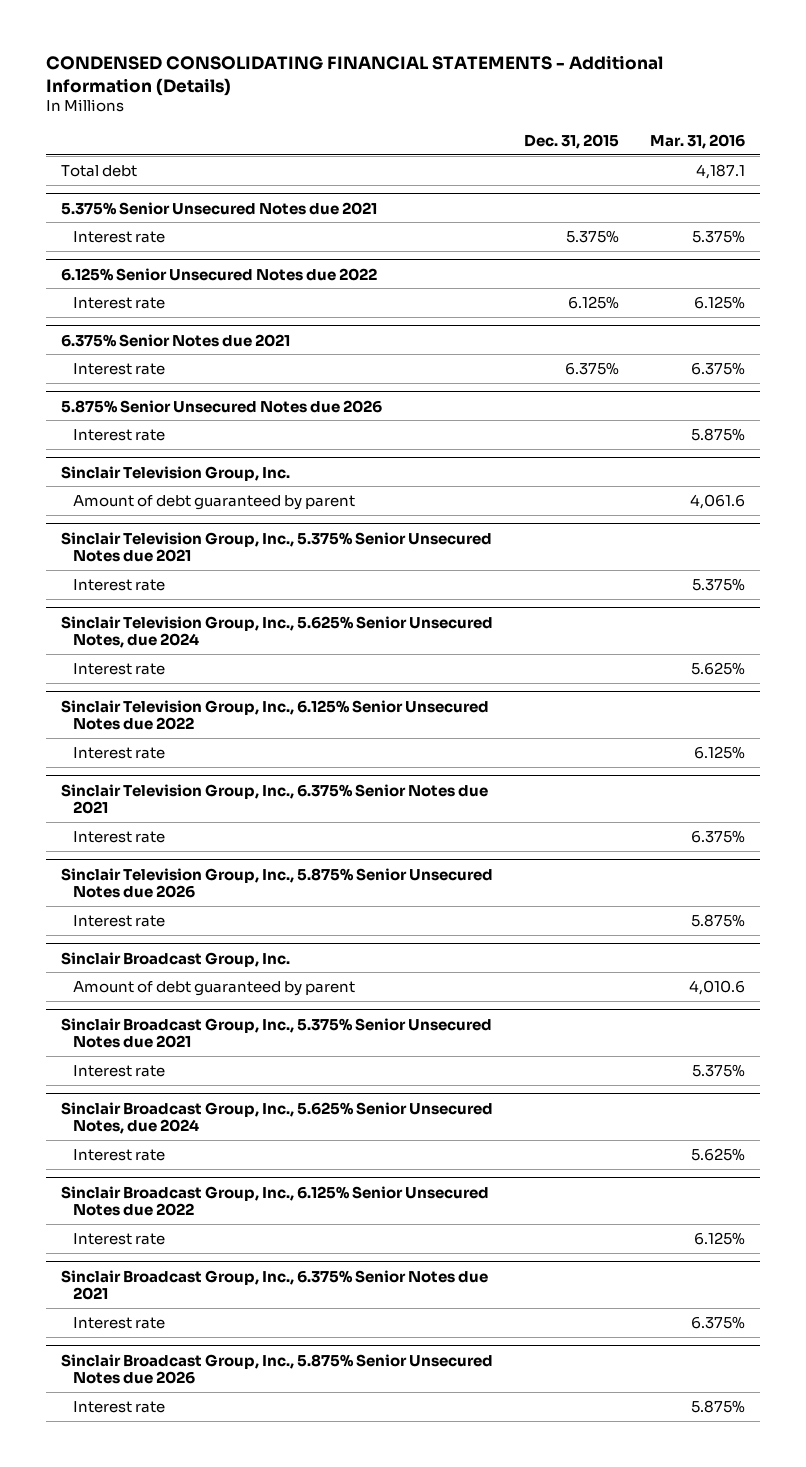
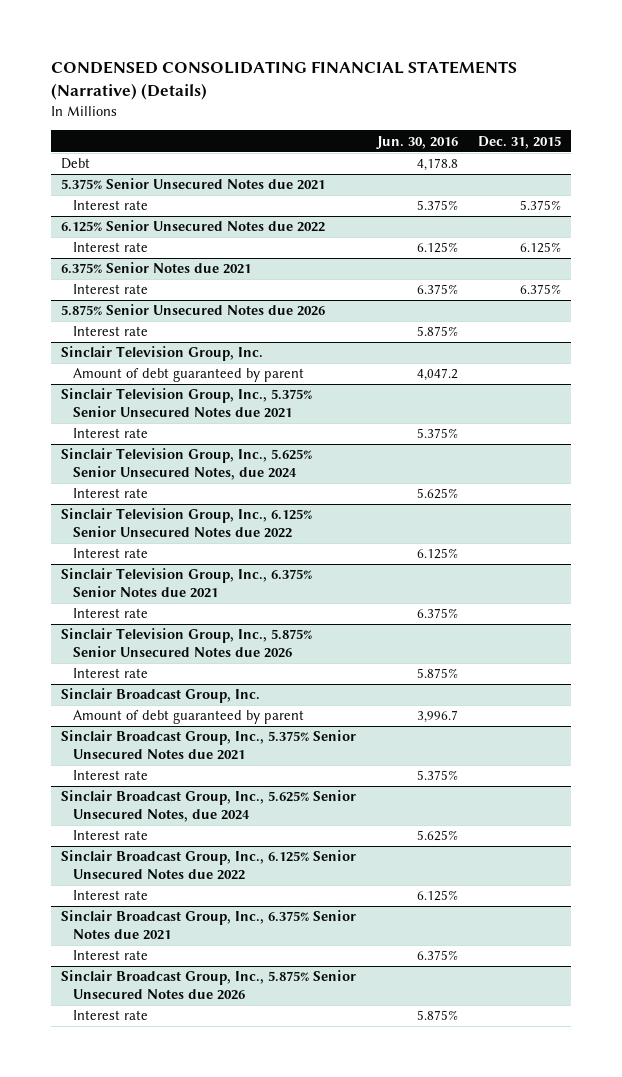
- CONDENSED CONSOLIDATING FINANCIAL STATEMENTS - Additional Information (Details)
+ CONDENSED CONSOLIDATING FINANCIAL STATEMENTS (Narrative) (Details)
- | Dec. 31, 2015 | Mar. 31, 2016
+ | Jun. 30, 2016 | Dec. 31, 2015
- Total debt | | 4,187.1
+ Debt | 4,178.8 |

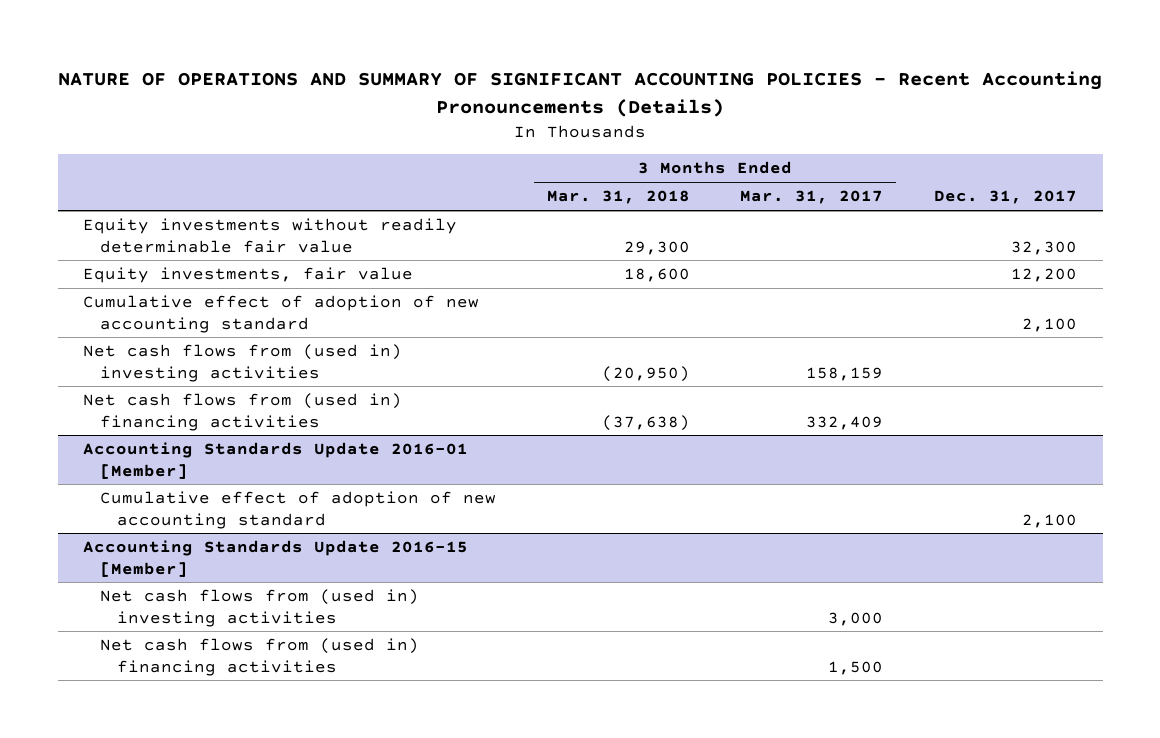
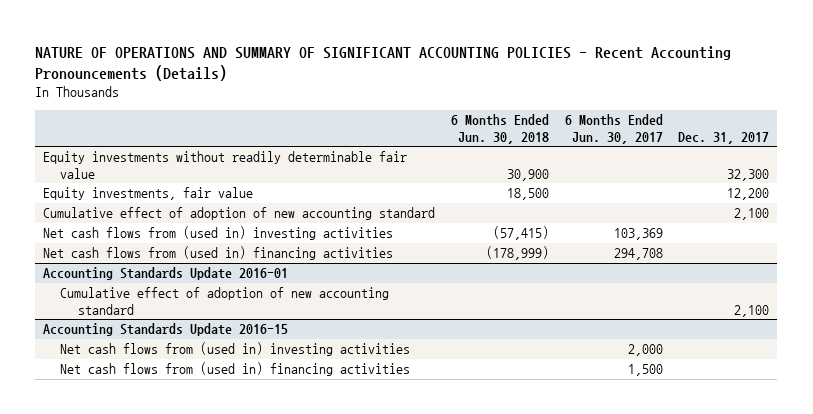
- | 3 Months Ended Mar. 31, 2018 | 3 Months Ended Mar. 31, 2017 | Dec. 31, 2017
+ | 6 Months Ended Jun. 30, 2018 | 6 Months Ended Jun. 30, 2017 | Dec. 31, 2017
- Accounting Standards Update 2016-01 [Member]
+ Accounting Standards Update 2016-01
- Accounting Standards Update 2016-15 [Member]
+ Accounting Standards Update 2016-15

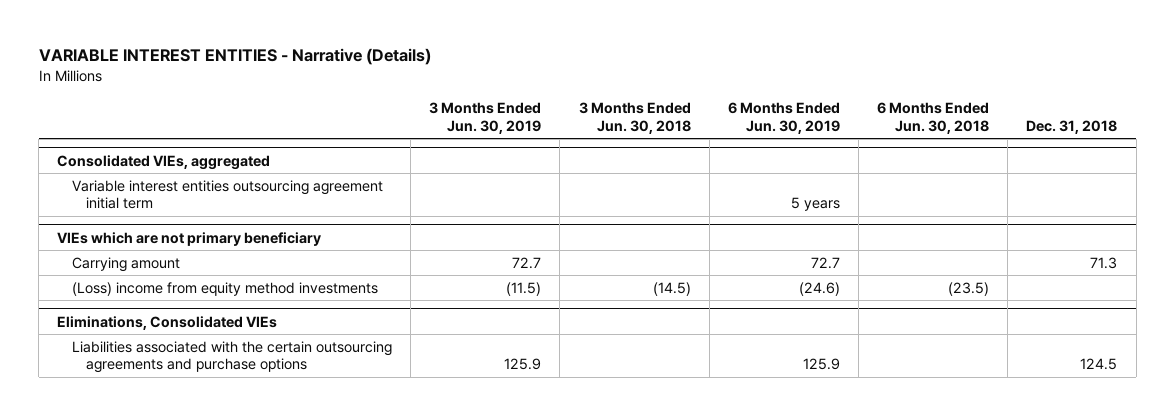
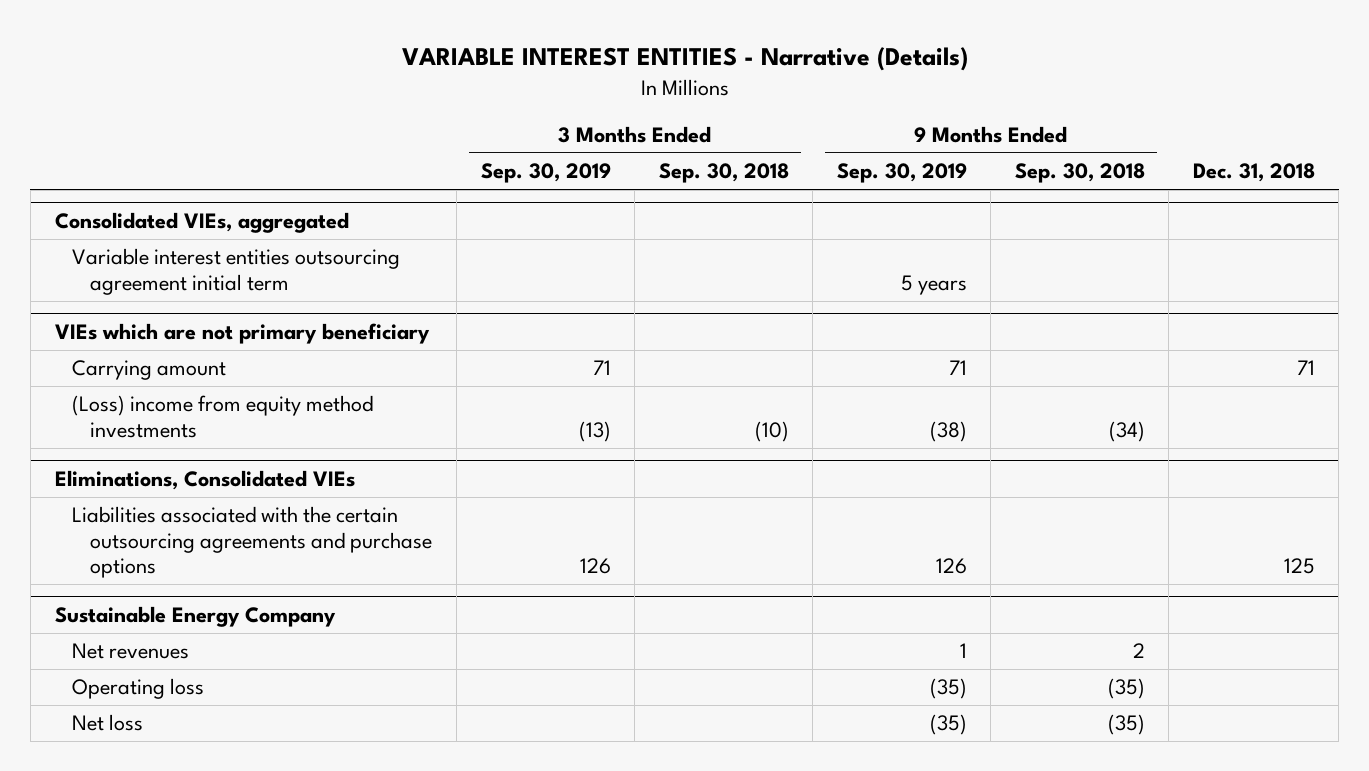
- | 3 Months Ended Jun. 30, 2019 | 3 Months Ended Jun. 30, 2018 | 6 Months Ended Jun. 30, 2019 | 6 Months Ended Jun. 30, 2018 | Dec. 31, 2018
+ | 3 Months Ended Sep. 30, 2019 | 3 Months Ended Sep. 30, 2018 | 9 Months Ended Sep. 30, 2019 | 9 Months Ended Sep. 30, 2018 | Dec. 31, 2018
@ VIEs which are not primary beneficiary
- Carrying amount | 72.7 | | 72.7 | | 71.3
+ Carrying amount | 71 | | 71 | | 71
@ Eliminations, Consolidated VIEs
- Liabilities associated with the certain outsourcing agreements and purchase options | 125.9 | | 125.9 | | 124.5
+ Liabilities associated with the certain outsourcing agreements and purchase options | 126 | | 126 | | 125
+ Sustainable Energy Company
+ Net revenues | | | 1 | 2 |
+ Operating loss | | | (35) | (35) |
+ Net loss | | | (35) | (35) |

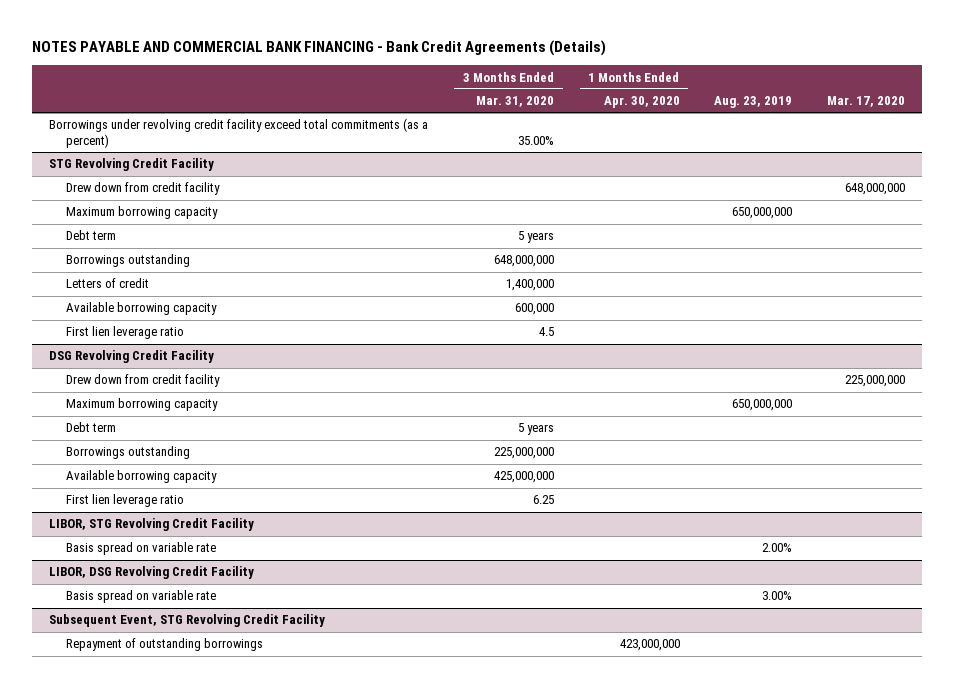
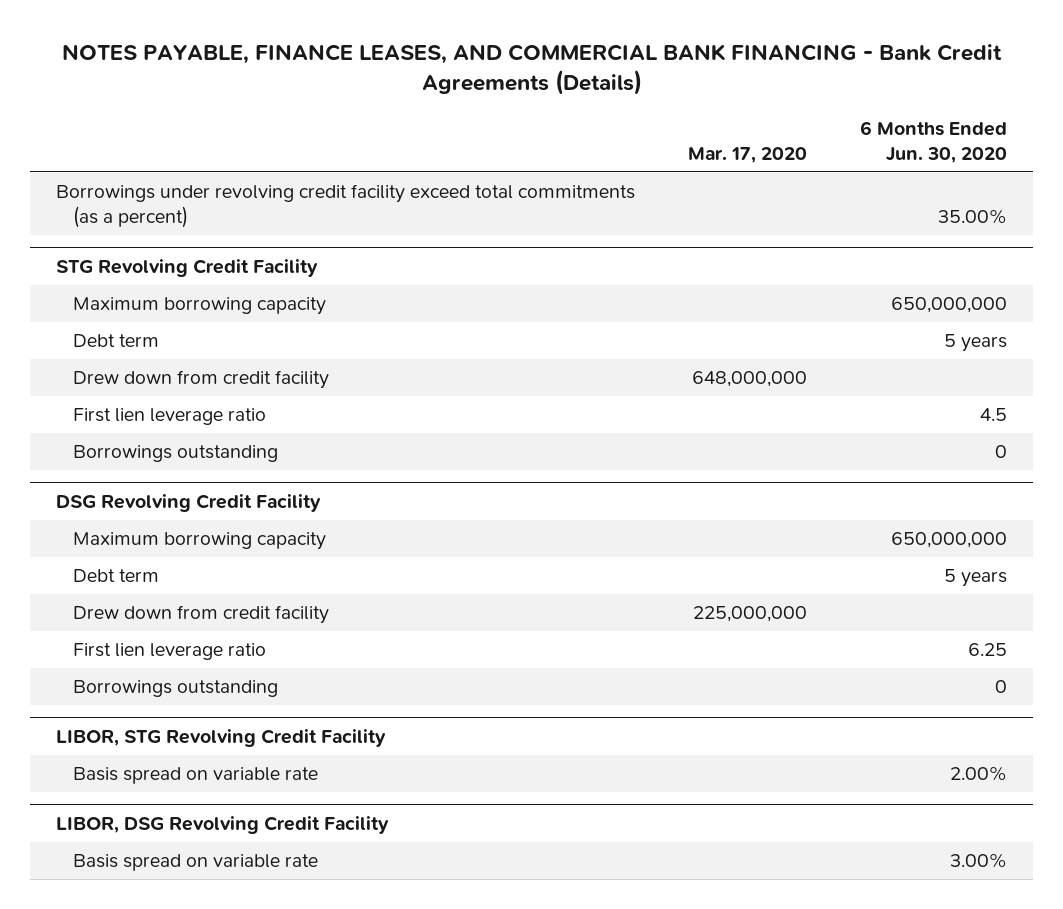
- NOTES PAYABLE AND COMMERCIAL BANK FINANCING - Bank Credit Agreements (Details)
+ NOTES PAYABLE, FINANCE LEASES, AND COMMERCIAL BANK FINANCING - Bank Credit Agreements (Details)
- | 3 Months Ended Mar. 31, 2020 | 1 Months Ended Apr. 30, 2020 | Aug. 23, 2019 | Mar. 17, 2020
+ | Mar. 17, 2020 | 6 Months Ended Jun. 30, 2020
@ STG Revolving Credit Facility
- Letters of credit | 1,400,000 | | |
- Available borrowing capacity | 600,000 | | |
moved down: Drew down from credit facility | 648,000,000 |
moved down: Borrowings outstanding | | 0
@ DSG Revolving Credit Facility
- Available borrowing capacity | 425,000,000 | | |
moved down: Drew down from credit facility | 225,000,000 |
moved down: Borrowings outstanding | | 0
- Subsequent Event, STG Revolving Credit Facility
- Repayment of outstanding borrowings | | 423,000,000 | |

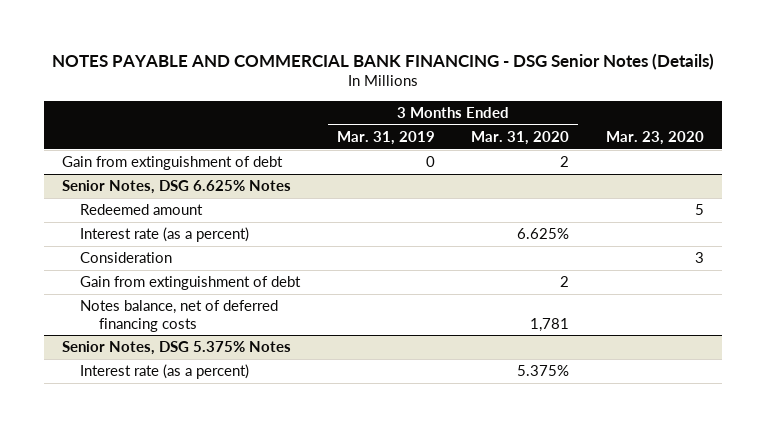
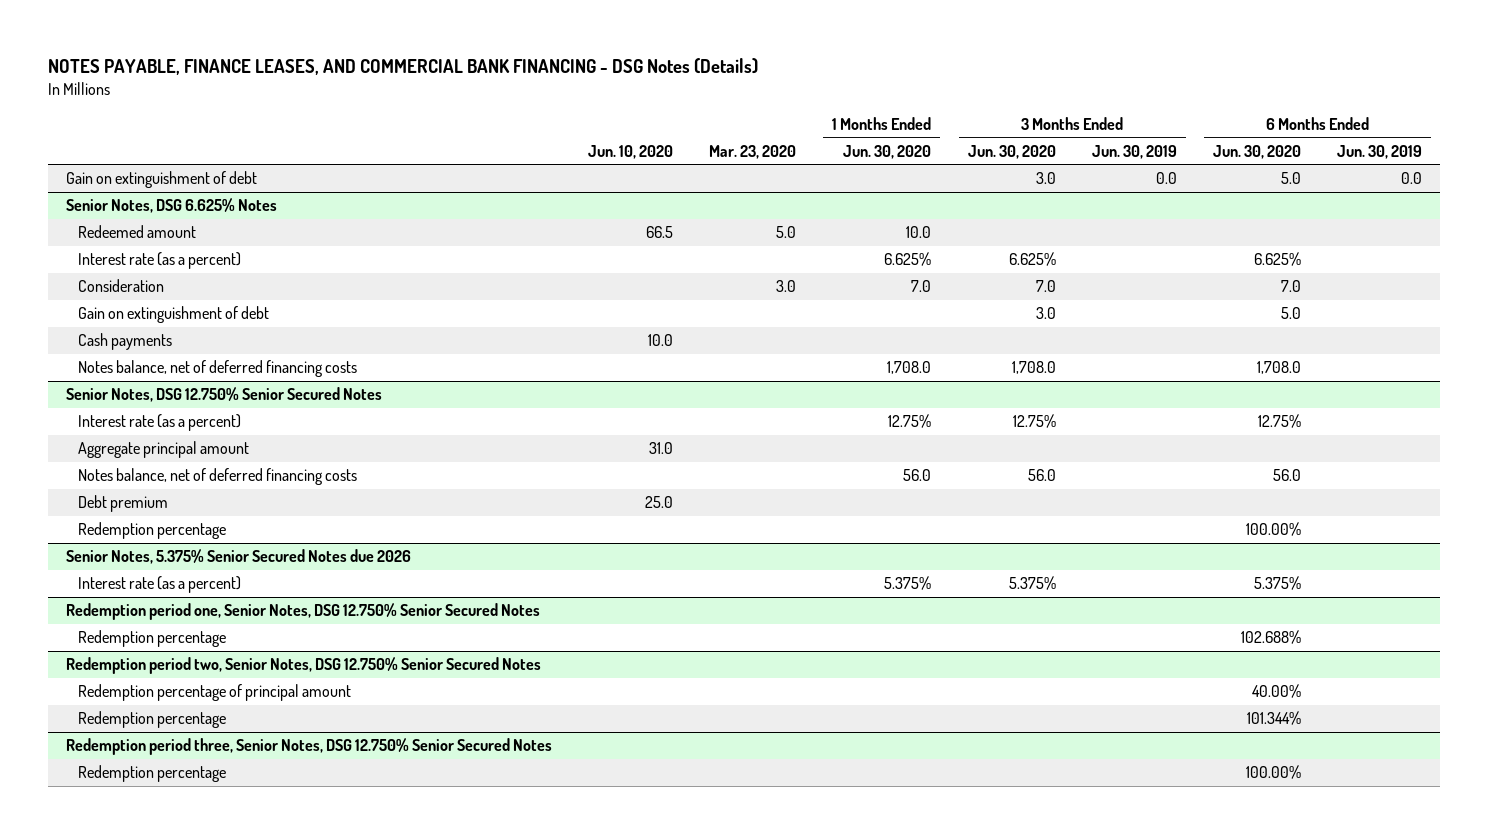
- NOTES PAYABLE AND COMMERCIAL BANK FINANCING - DSG Senior Notes (Details)
+ NOTES PAYABLE, FINANCE LEASES, AND COMMERCIAL BANK FINANCING - DSG Notes (Details)
- | 3 Months Ended Mar. 31, 2019 | 3 Months Ended Mar. 31, 2020 | Mar. 23, 2020
+ | Jun. 10, 2020 | Mar. 23, 2020 | 1 Months Ended Jun. 30, 2020 | 3 Months Ended Jun. 30, 2020 | 3 Months Ended Jun. 30, 2019 | 6 Months Ended Jun. 30, 2020 | 6 Months Ended Jun. 30, 2019
- Gain from extinguishment of debt | 0 | 2 |
+ Gain on extinguishment of debt | | | | 3.0 | 0.0 | 5.0 | 0.0
@ Senior Notes, DSG 6.625% Notes
- Redeemed amount | | | 5
+ Redeemed amount | 66.5 | 5.0 | 10.0 | | | |
- Consideration | | | 3
- Gain from extinguishment of debt | | 2 |
+ Consideration | | 3.0 | 7.0 | 7.0 | | 7.0 |
+ Gain on extinguishment of debt | | | | 3.0 | | 5.0 |
+ Cash payments | 10.0 | | | | | |
- Senior Notes, DSG 5.375% Notes
+ Senior Notes, DSG 12.750% Senior Secured Notes
+ Interest rate (as a percent) | | | 12.75% | 12.75% | | 12.75% |
+ Aggregate principal amount | 31.0 | | | | | |
+ Notes balance, net of deferred financing costs | | | 56.0 | 56.0 | | 56.0 |
+ Debt premium | 25.0 | | | | | |
+ Redemption percentage | | | | | | 100.00% |
+ Senior Notes, 5.375% Senior Secured Notes due 2026
+ Redemption period one, Senior Notes, DSG 12.750% Senior Secured Notes
+ Redemption percentage | | | | | | 102.688% |
+ Redemption period two, Senior Notes, DSG 12.750% Senior Secured Notes
+ Redemption percentage of principal amount | | | | | | 40.00% |
+ Redemption percentage | | | | | | 101.344% |
+ Redemption period three, Senior Notes, DSG 12.750% Senior Secured Notes
+ Redemption percentage | | | | | | 100.00% |

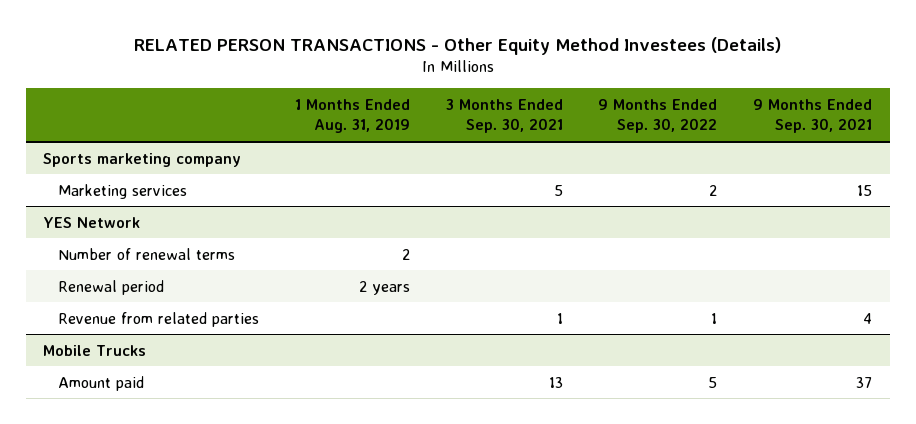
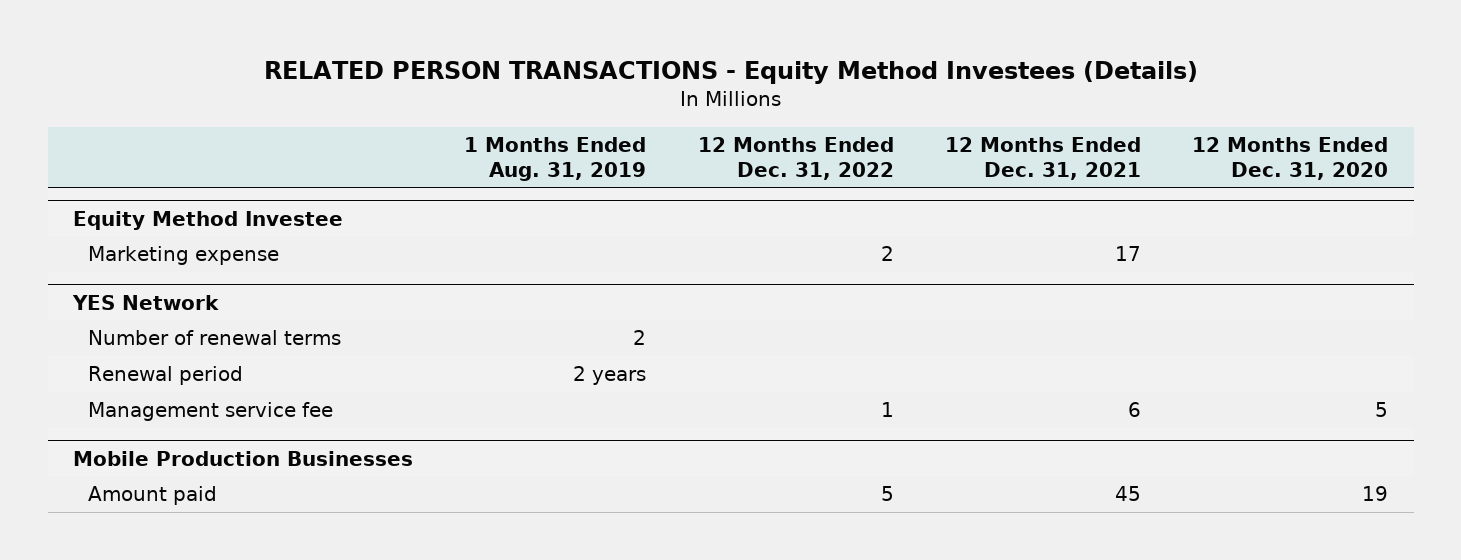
- RELATED PERSON TRANSACTIONS - Other Equity Method Investees (Details)
+ RELATED PERSON TRANSACTIONS - Equity Method Investees (Details)
- | 1 Months Ended Aug. 31, 2019 | 3 Months Ended Sep. 30, 2021 | 9 Months Ended Sep. 30, 2022 | 9 Months Ended Sep. 30, 2021
+ | 1 Months Ended Aug. 31, 2019 | 12 Months Ended Dec. 31, 2022 | 12 Months Ended Dec. 31, 2021 | 12 Months Ended Dec. 31, 2020
- Sports marketing company
- Marketing services | | 5 | 2 | 15
+ Equity Method Investee
+ Marketing expense | | 2 | 17 |
@ YES Network
- Revenue from related parties | | 1 | 1 | 4
- Mobile Trucks
@ YES Network
+ Management service fee | | 1 | 6 | 5
+ Mobile Production Businesses

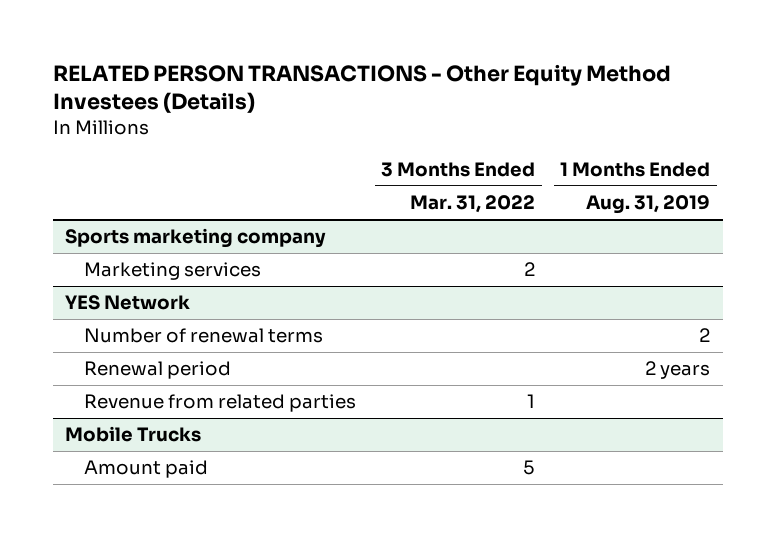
- RELATED PERSON TRANSACTIONS - Equity Method Investees (Details)
+ RELATED PERSON TRANSACTIONS - Other Equity Method Investees (Details)
- | 1 Months Ended Aug. 31, 2019 | 12 Months Ended Dec. 31, 2022 | 12 Months Ended Dec. 31, 2021 | 12 Months Ended Dec. 31, 2020
+ | 3 Months Ended Mar. 31, 2022 | 1 Months Ended Aug. 31, 2019
- Equity Method Investee
- Marketing expense | | 2 | 17 |
+ Sports marketing company
+ Marketing services | 2 |
@ YES Network
- Management service fee | | 1 | 6 | 5
- Mobile Production Businesses
@ YES Network
+ Revenue from related parties | 1 |
+ Mobile Trucks

